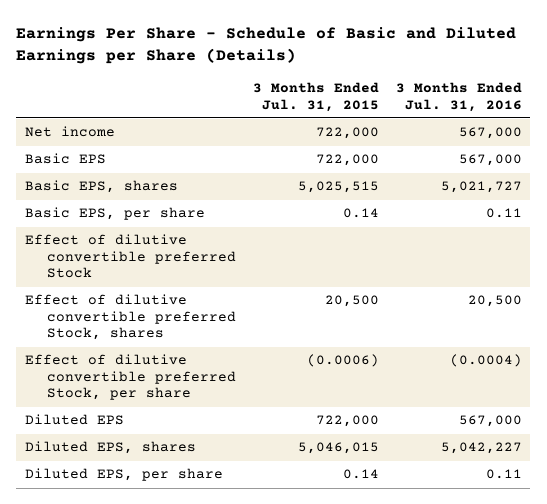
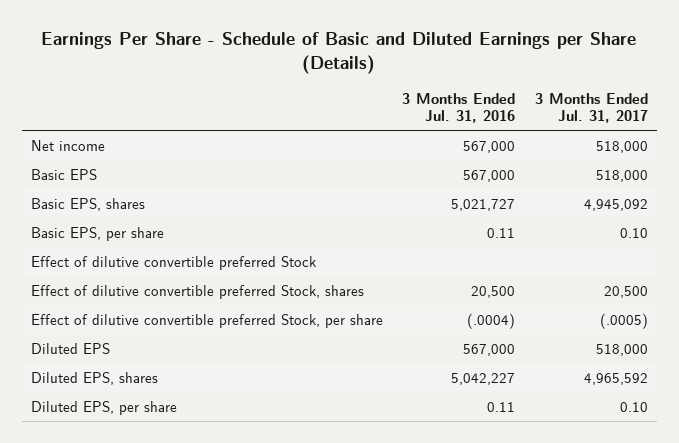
- | 3 Months Ended Jul. 31, 2015 | 3 Months Ended Jul. 31, 2016
+ | 3 Months Ended Jul. 31, 2016 | 3 Months Ended Jul. 31, 2017
- Effect of dilutive convertible preferred Stock, per share | (0.0006) | (0.0004)
+ Effect of dilutive convertible preferred Stock, per share | (.0004) | (.0005)

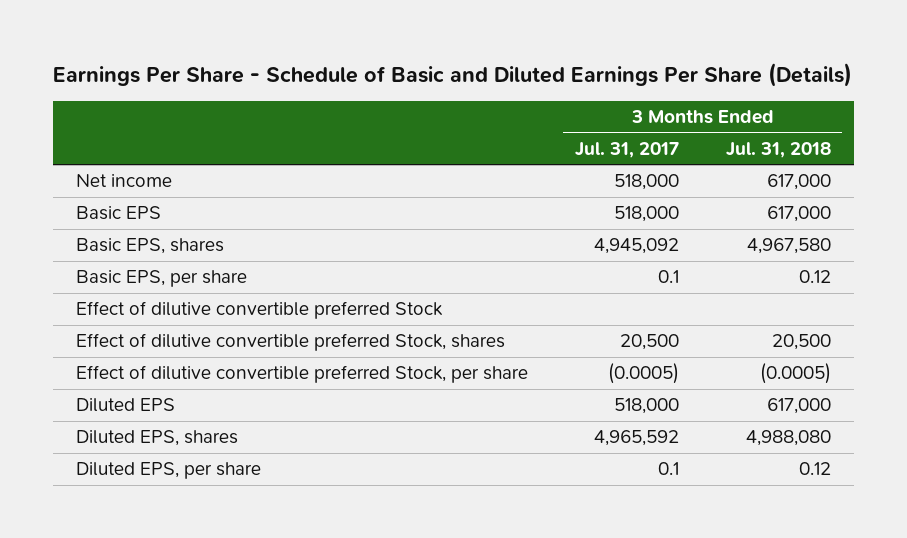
- Earnings Per Share - Schedule of Basic and Diluted Earnings per Share (Details)
+ Earnings Per Share - Schedule of Basic and Diluted Earnings Per Share (Details)
- | 3 Months Ended Jul. 31, 2016 | 3 Months Ended Jul. 31, 2017
+ | 3 Months Ended Jul. 31, 2017 | 3 Months Ended Jul. 31, 2018
- Basic EPS, per share | 0.11 | 0.10
+ Basic EPS, per share | 0.1 | 0.12
- Effect of dilutive convertible preferred Stock, per share | (.0004) | (.0005)
+ Effect of dilutive convertible preferred Stock, per share | (0.0005) | (0.0005)
- Diluted EPS, per share | 0.11 | 0.10
+ Diluted EPS, per share | 0.1 | 0.12

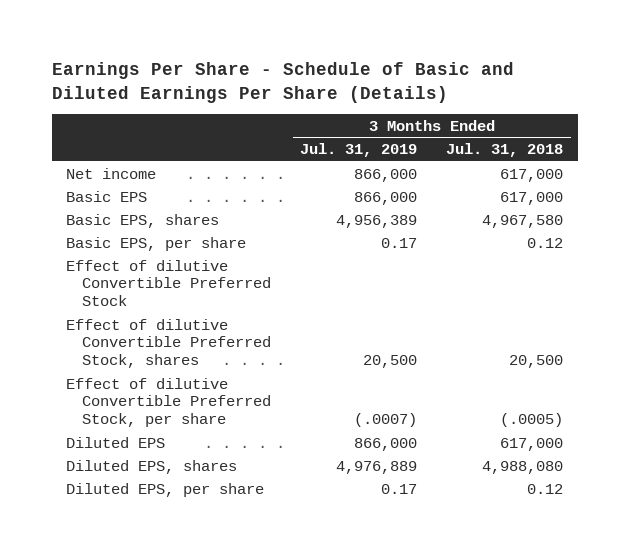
- | 3 Months Ended Jul. 31, 2017 | 3 Months Ended Jul. 31, 2018
+ | 3 Months Ended Jul. 31, 2019 | 3 Months Ended Jul. 31, 2018
- Effect of dilutive convertible preferred Stock
- Effect of dilutive convertible preferred Stock, shares | 20,500 | 20,500
- Effect of dilutive convertible preferred Stock, per share | (0.0005) | (0.0005)
+ Effect of dilutive Convertible Preferred Stock
+ Effect of dilutive Convertible Preferred Stock, shares | 20,500 | 20,500
+ Effect of dilutive Convertible Preferred Stock, per share | (.0007) | (.0005)

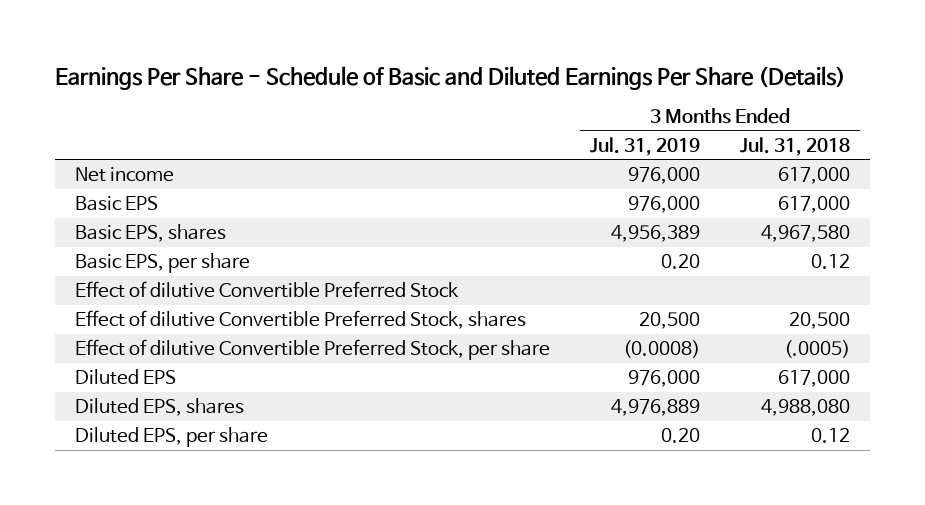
- Net income | 866,000 | 617,000
- Basic EPS | 866,000 | 617,000
+ Net income | 976,000 | 617,000
+ Basic EPS | 976,000 | 617,000
- Basic EPS, per share | 0.17 | 0.12
+ Basic EPS, per share | 0.20 | 0.12
- Effect of dilutive Convertible Preferred Stock, per share | (.0007) | (.0005)
- Diluted EPS | 866,000 | 617,000
+ Effect of dilutive Convertible Preferred Stock, per share | (0.0008) | (.0005)
+ Diluted EPS | 976,000 | 617,000
- Diluted EPS, per share | 0.17 | 0.12
+ Diluted EPS, per share | 0.20 | 0.12

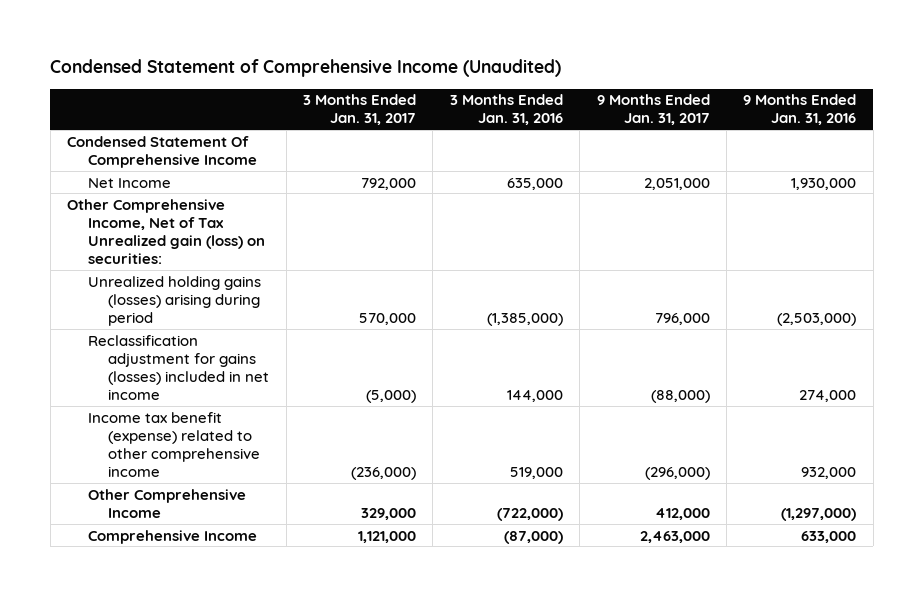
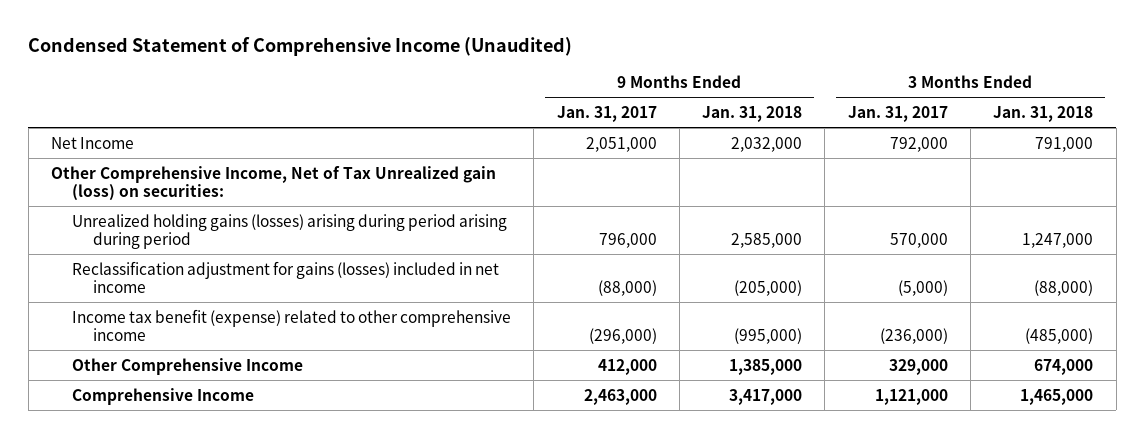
- | 3 Months Ended Jan. 31, 2017 | 3 Months Ended Jan. 31, 2016 | 9 Months Ended Jan. 31, 2017 | 9 Months Ended Jan. 31, 2016
+ | 9 Months Ended Jan. 31, 2017 | 9 Months Ended Jan. 31, 2018 | 3 Months Ended Jan. 31, 2017 | 3 Months Ended Jan. 31, 2018
- Condensed Statement Of Comprehensive Income
- Unrealized holding gains (losses) arising during period | 570,000 | (1,385,000) | 796,000 | (2,503,000)
+ Unrealized holding gains (losses) arising during period arising during period | 796,000 | 2,585,000 | 570,000 | 1,247,000

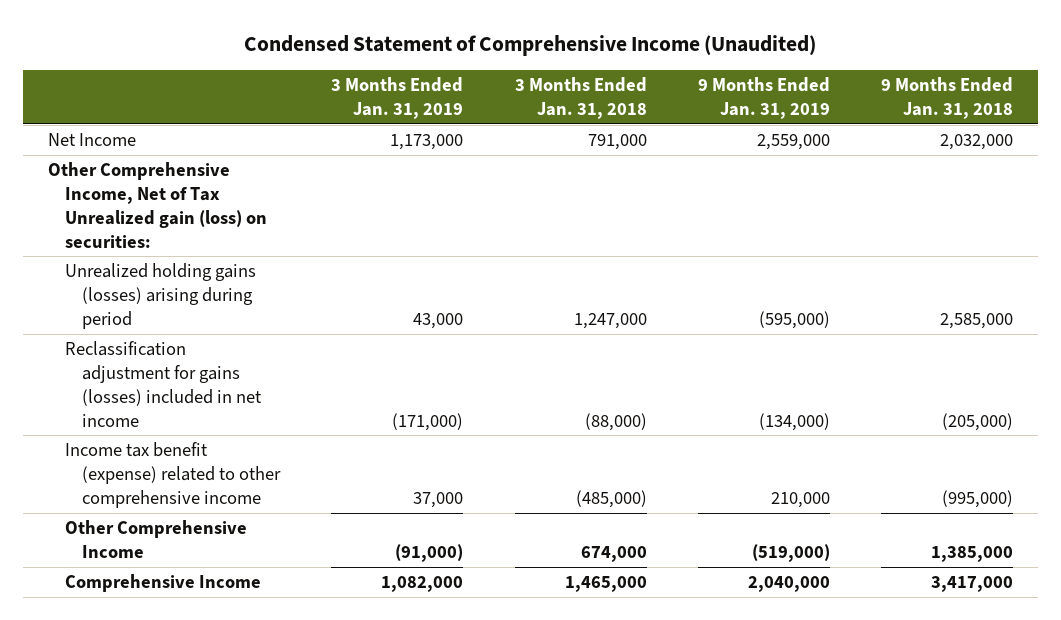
- | 9 Months Ended Jan. 31, 2017 | 9 Months Ended Jan. 31, 2018 | 3 Months Ended Jan. 31, 2017 | 3 Months Ended Jan. 31, 2018
+ | 3 Months Ended Jan. 31, 2019 | 3 Months Ended Jan. 31, 2018 | 9 Months Ended Jan. 31, 2019 | 9 Months Ended Jan. 31, 2018
- Unrealized holding gains (losses) arising during period arising during period | 796,000 | 2,585,000 | 570,000 | 1,247,000
+ Unrealized holding gains (losses) arising during period | 43,000 | 1,247,000 | (595,000) | 2,585,000

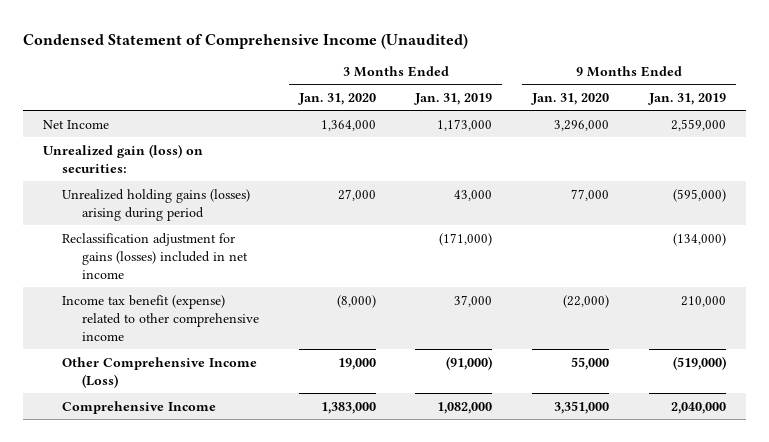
- | 3 Months Ended Jan. 31, 2019 | 3 Months Ended Jan. 31, 2018 | 9 Months Ended Jan. 31, 2019 | 9 Months Ended Jan. 31, 2018
+ | 3 Months Ended Jan. 31, 2020 | 3 Months Ended Jan. 31, 2019 | 9 Months Ended Jan. 31, 2020 | 9 Months Ended Jan. 31, 2019
- Other Comprehensive Income, Net of Tax Unrealized gain (loss) on securities:
+ Unrealized gain (loss) on securities:
- Other Comprehensive Income | (91,000) | 674,000 | (519,000) | 1,385,000
+ Other Comprehensive Income (Loss) | 19,000 | (91,000) | 55,000 | (519,000)

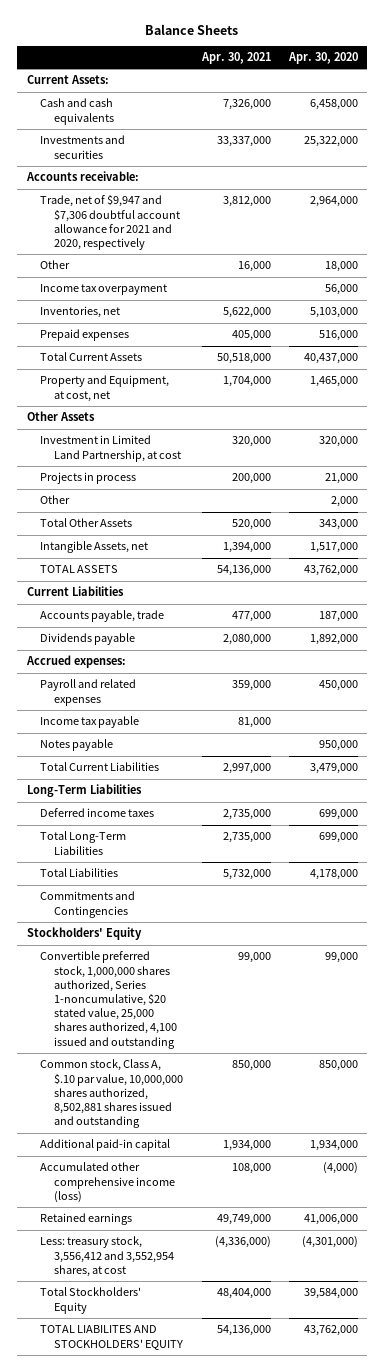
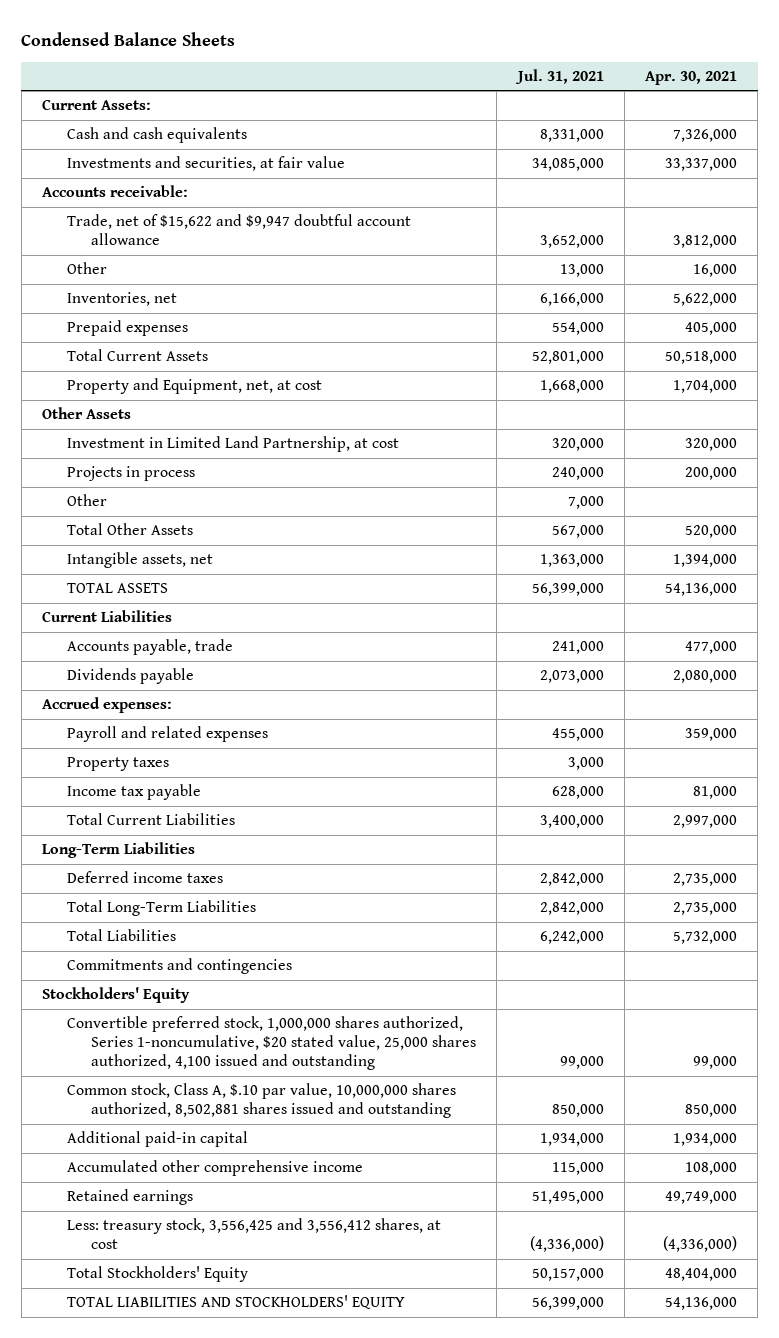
- Balance Sheets
+ Condensed Balance Sheets
- | Apr. 30, 2021 | Apr. 30, 2020
+ | Jul. 31, 2021 | Apr. 30, 2021
- Investments and securities | 33,337,000 | 25,322,000
+ Investments and securities, at fair value | 34,085,000 | 33,337,000
- Trade, net of $9,947 and $7,306 doubtful account allowance for 2021 and 2020, respectively | 3,812,000 | 2,964,000
+ Trade, net of $15,622 and $9,947 doubtful account allowance | 3,652,000 | 3,812,000
- Income tax overpayment | | 56,000
- Property and Equipment, at cost, net | 1,704,000 | 1,465,000
+ Property and Equipment, net, at cost | 1,668,000 | 1,704,000
- Intangible Assets, net | 1,394,000 | 1,517,000
+ Intangible assets, net | 1,363,000 | 1,394,000
+ Property taxes | 3,000 |
- Notes payable | | 950,000
- Commitments and Contingencies
+ Commitments and contingencies
- Accumulated other comprehensive income (loss) | 108,000 | (4,000)
+ Accumulated other comprehensive income | 115,000 | 108,000
- Less: treasury stock, 3,556,412 and 3,552,954 shares, at cost | (4,336,000) | (4,301,000)
+ Less: treasury stock, 3,556,425 and 3,556,412 shares, at cost | (4,336,000) | (4,336,000)
- TOTAL LIABILITES AND STOCKHOLDERS' EQUITY | 54,136,000 | 43,762,000
+ TOTAL LIABILITIES AND STOCKHOLDERS' EQUITY | 56,399,000 | 54,136,000

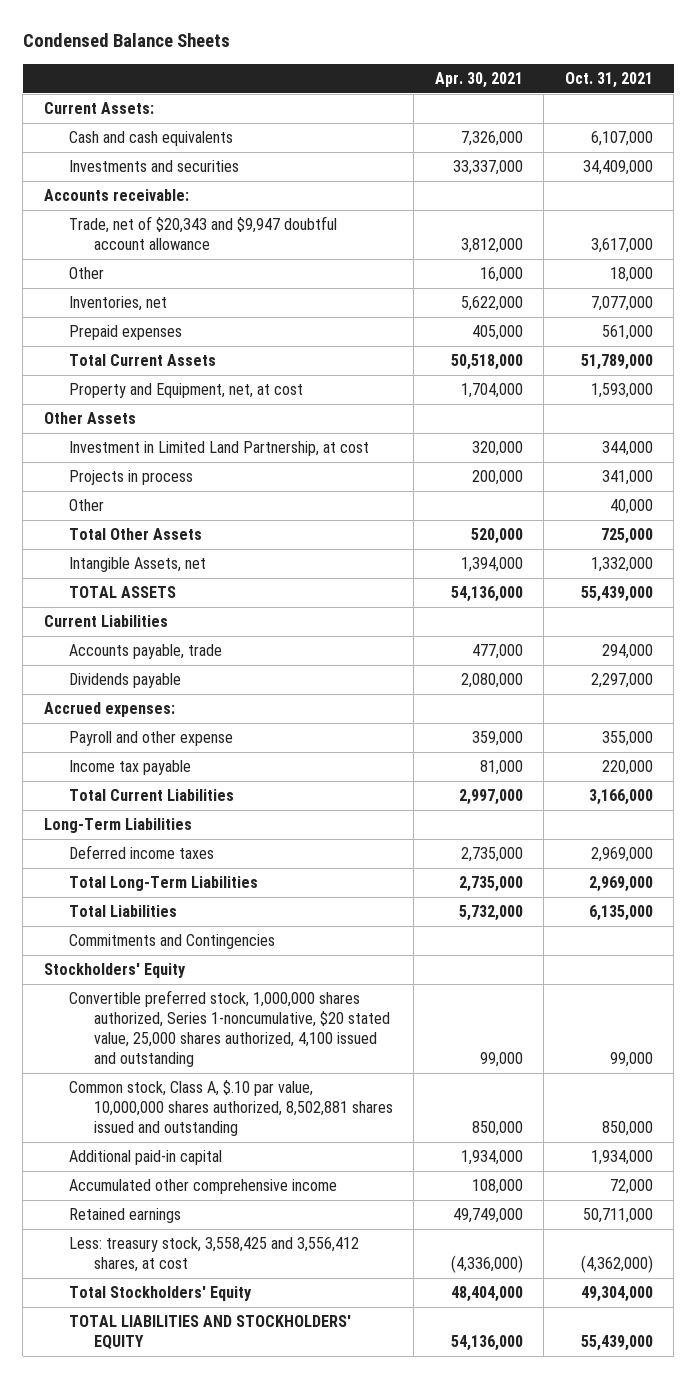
- | Jul. 31, 2021 | Apr. 30, 2021
+ | Apr. 30, 2021 | Oct. 31, 2021
- Investments and securities, at fair value | 34,085,000 | 33,337,000
+ Investments and securities | 33,337,000 | 34,409,000
- Trade, net of $15,622 and $9,947 doubtful account allowance | 3,652,000 | 3,812,000
+ Trade, net of $20,343 and $9,947 doubtful account allowance | 3,812,000 | 3,617,000
- Intangible assets, net | 1,363,000 | 1,394,000
+ Intangible Assets, net | 1,394,000 | 1,332,000
- Payroll and related expenses | 455,000 | 359,000
- Property taxes | 3,000 |
+ Payroll and other expense | 359,000 | 355,000
- Commitments and contingencies
+ Commitments and Contingencies
- Less: treasury stock, 3,556,425 and 3,556,412 shares, at cost | (4,336,000) | (4,336,000)
+ Less: treasury stock, 3,558,425 and 3,556,412 shares, at cost | (4,336,000) | (4,362,000)

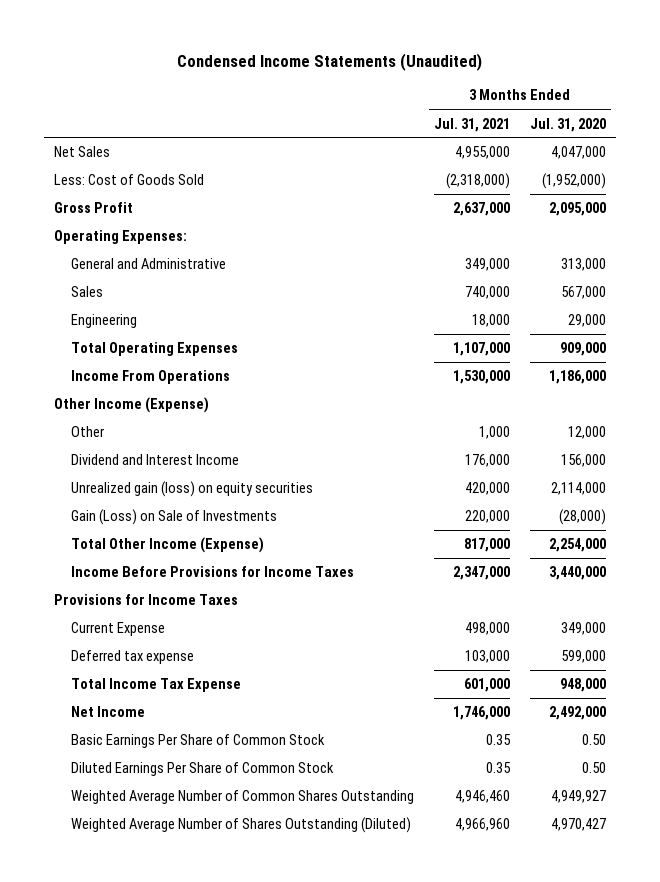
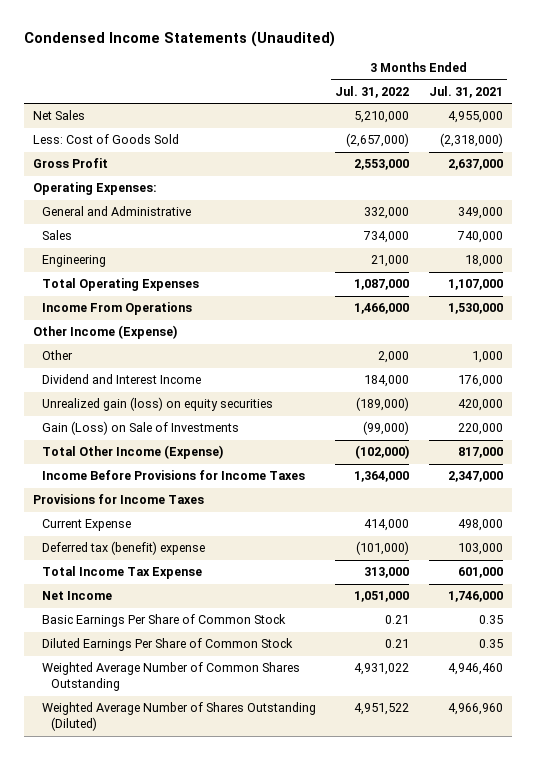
- | 3 Months Ended Jul. 31, 2021 | 3 Months Ended Jul. 31, 2020
+ | 3 Months Ended Jul. 31, 2022 | 3 Months Ended Jul. 31, 2021
- Deferred tax expense | 103,000 | 599,000
+ Deferred tax (benefit) expense | (101,000) | 103,000

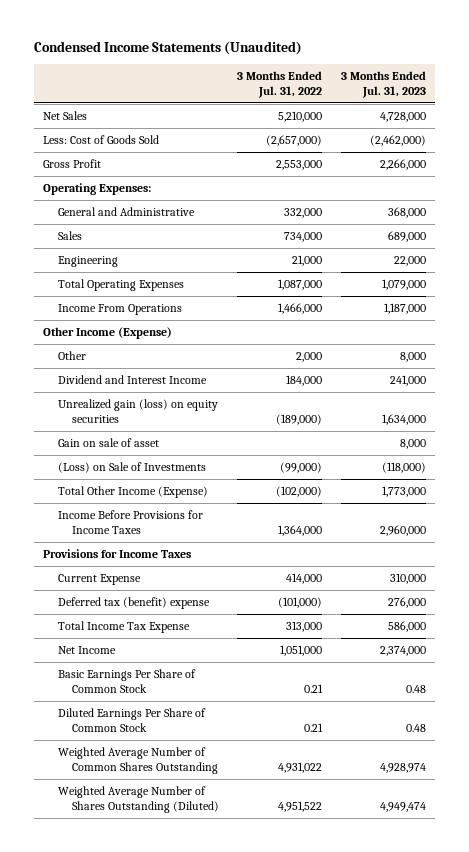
- | 3 Months Ended Jul. 31, 2022 | 3 Months Ended Jul. 31, 2021
+ | 3 Months Ended Jul. 31, 2022 | 3 Months Ended Jul. 31, 2023
- Gain (Loss) on Sale of Investments | (99,000) | 220,000
+ Gain on sale of asset | | 8,000
+ (Loss) on Sale of Investments | (99,000) | (118,000)

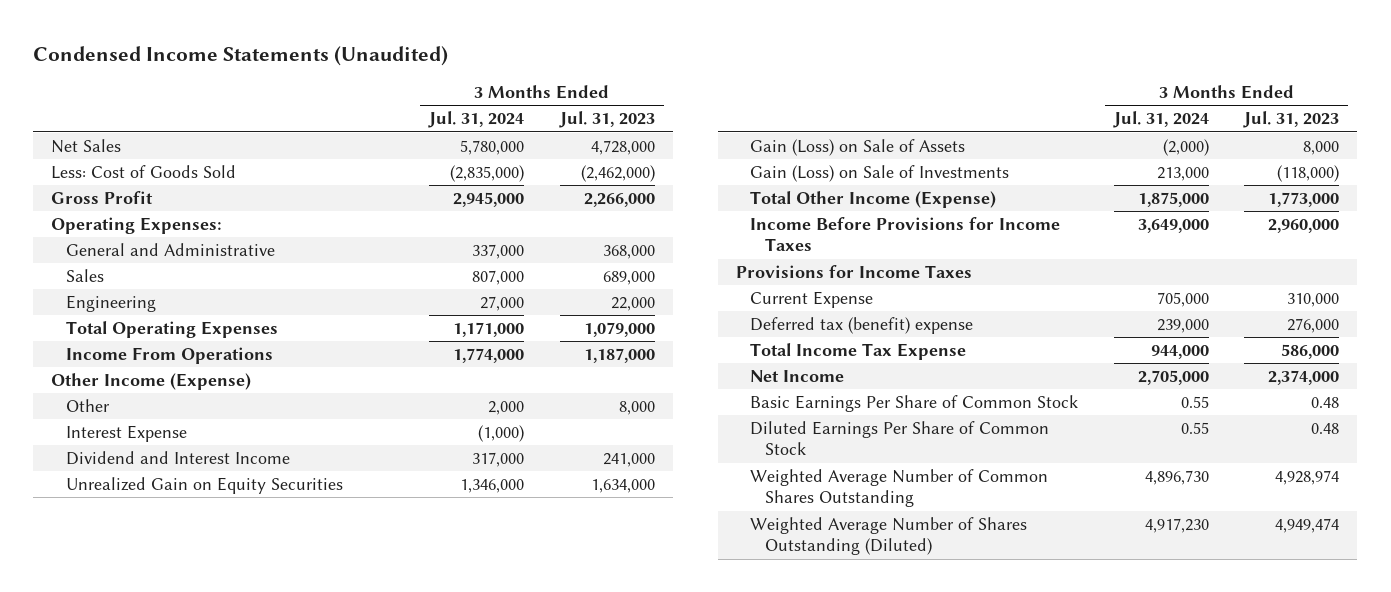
- | 3 Months Ended Jul. 31, 2022 | 3 Months Ended Jul. 31, 2023
+ | 3 Months Ended Jul. 31, 2024 | 3 Months Ended Jul. 31, 2023
+ Interest Expense | (1,000) |
- Unrealized gain (loss) on equity securities | (189,000) | 1,634,000
- Gain on sale of asset | | 8,000
- (Loss) on Sale of Investments | (99,000) | (118,000)
+ Unrealized Gain on Equity Securities | 1,346,000 | 1,634,000
+ Gain (Loss) on Sale of Assets | (2,000) | 8,000
+ Gain (Loss) on Sale of Investments | 213,000 | (118,000)

